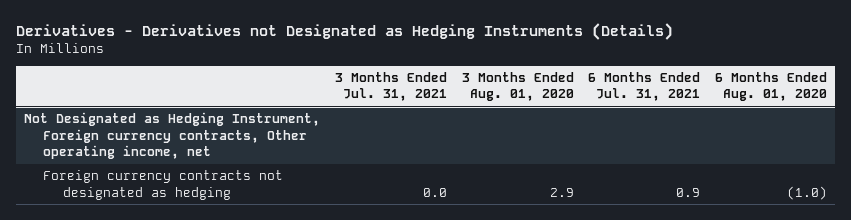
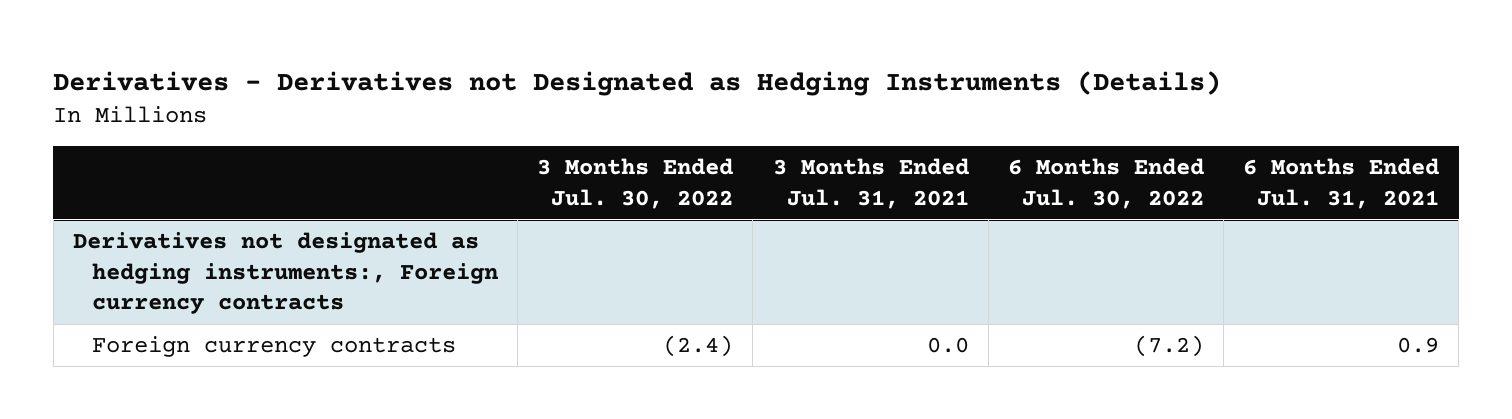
- | 3 Months Ended Jul. 31, 2021 | 3 Months Ended Aug. 01, 2020 | 6 Months Ended Jul. 31, 2021 | 6 Months Ended Aug. 01, 2020
+ | 3 Months Ended Jul. 30, 2022 | 3 Months Ended Jul. 31, 2021 | 6 Months Ended Jul. 30, 2022 | 6 Months Ended Jul. 31, 2021
- Not Designated as Hedging Instrument, Foreign currency contracts, Other operating income, net
- Foreign currency contracts not designated as hedging | 0.0 | 2.9 | 0.9 | (1.0)
+ Derivatives not designated as hedging instruments:, Foreign currency contracts
+ Foreign currency contracts | (2.4) | 0.0 | (7.2) | 0.9

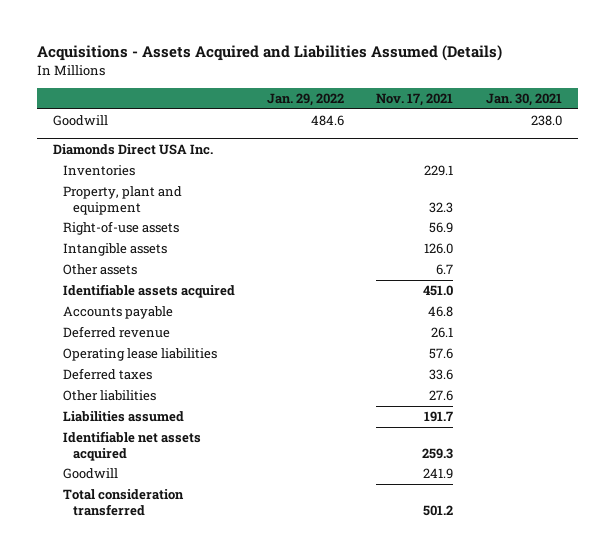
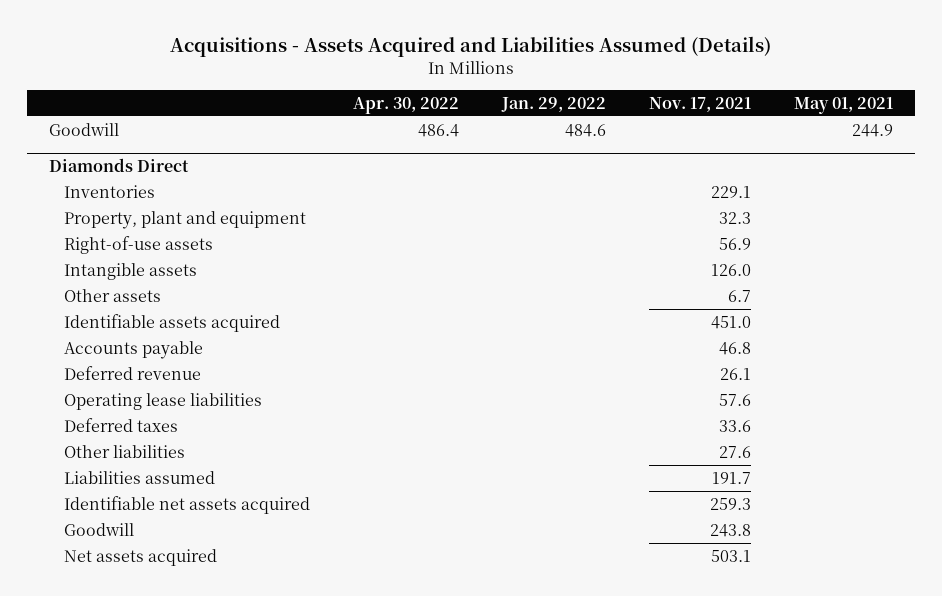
- | Jan. 29, 2022 | Nov. 17, 2021 | Jan. 30, 2021
+ | Apr. 30, 2022 | Jan. 29, 2022 | Nov. 17, 2021 | May 01, 2021
- Diamonds Direct USA Inc.
+ Diamonds Direct
- Goodwill | | 241.9 |
- Total consideration transferred | | 501.2 |
+ Goodwill | | | 243.8 |
+ Net assets acquired | | | 503.1 |

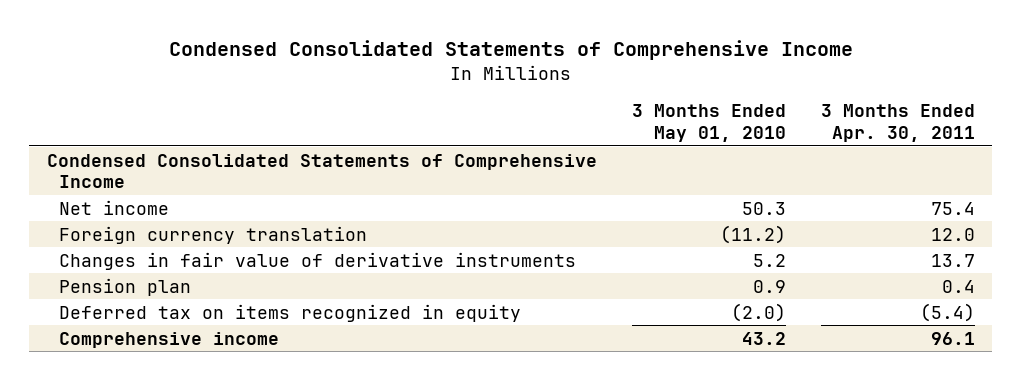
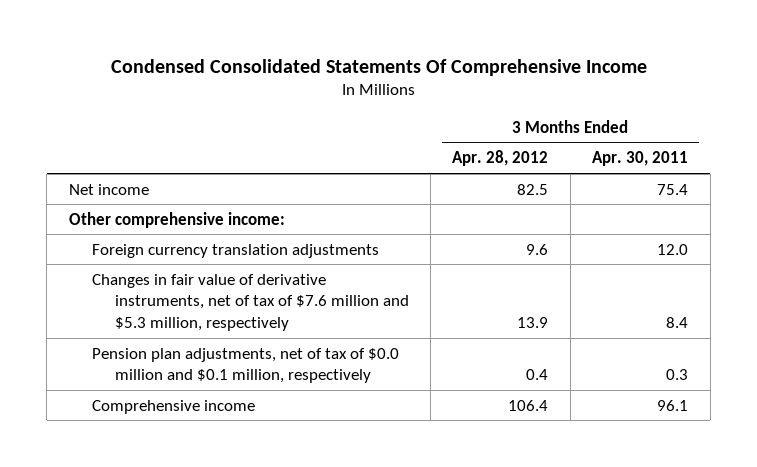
- Condensed Consolidated Statements of Comprehensive Income
+ Condensed Consolidated Statements Of Comprehensive Income
- | 3 Months Ended May 01, 2010 | 3 Months Ended Apr. 30, 2011
+ | 3 Months Ended Apr. 28, 2012 | 3 Months Ended Apr. 30, 2011
- Condensed Consolidated Statements of Comprehensive Income
- Foreign currency translation | (11.2) | 12.0
- Changes in fair value of derivative instruments | 5.2 | 13.7
- Pension plan | 0.9 | 0.4
- Deferred tax on items recognized in equity | (2.0) | (5.4)
+ Other comprehensive income:
+ Foreign currency translation adjustments | 9.6 | 12.0
+ Changes in fair value of derivative instruments, net of tax of $7.6 million and $5.3 million, respectively | 13.9 | 8.4
+ Pension plan adjustments, net of tax of $0.0 million and $0.1 million, respectively | 0.4 | 0.3

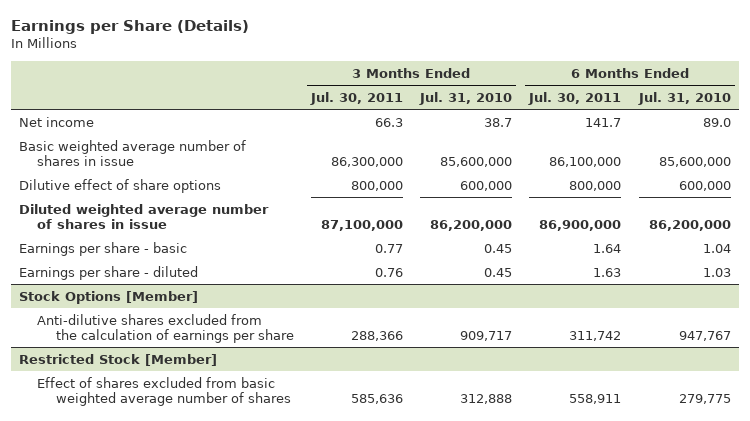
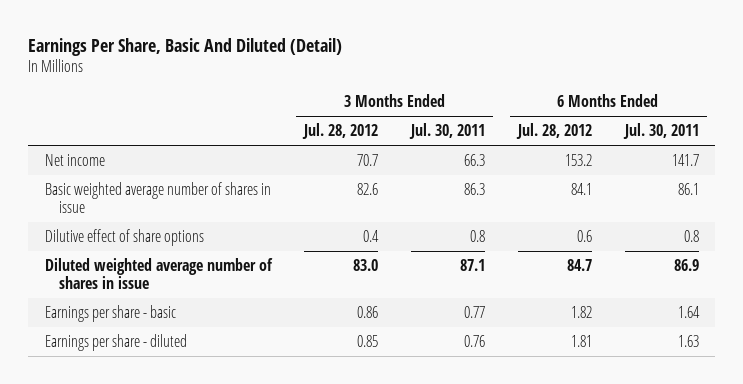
- Earnings per Share (Details)
+ Earnings Per Share, Basic And Diluted (Detail)
- | 3 Months Ended Jul. 30, 2011 | 3 Months Ended Jul. 31, 2010 | 6 Months Ended Jul. 30, 2011 | 6 Months Ended Jul. 31, 2010
+ | 3 Months Ended Jul. 28, 2012 | 3 Months Ended Jul. 30, 2011 | 6 Months Ended Jul. 28, 2012 | 6 Months Ended Jul. 30, 2011
- Basic weighted average number of shares in issue | 86,300,000 | 85,600,000 | 86,100,000 | 85,600,000
- Dilutive effect of share options | 800,000 | 600,000 | 800,000 | 600,000
- Diluted weighted average number of shares in issue | 87,100,000 | 86,200,000 | 86,900,000 | 86,200,000
+ Basic weighted average number of shares in issue | 82.6 | 86.3 | 84.1 | 86.1
+ Dilutive effect of share options | 0.4 | 0.8 | 0.6 | 0.8
+ Diluted weighted average number of shares in issue | 83.0 | 87.1 | 84.7 | 86.9
- Stock Options [Member]
- Anti-dilutive shares excluded from the calculation of earnings per share | 288,366 | 909,717 | 311,742 | 947,767
- Restricted Stock [Member]
- Effect of shares excluded from basic weighted average number of shares | 585,636 | 312,888 | 558,911 | 279,775

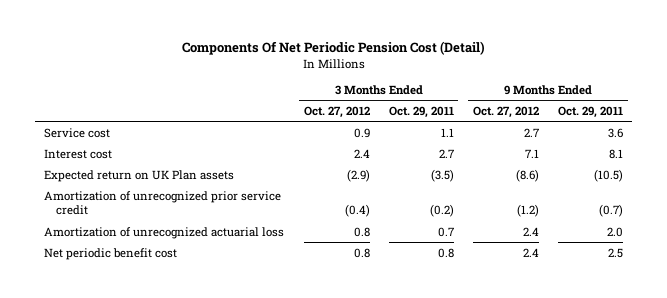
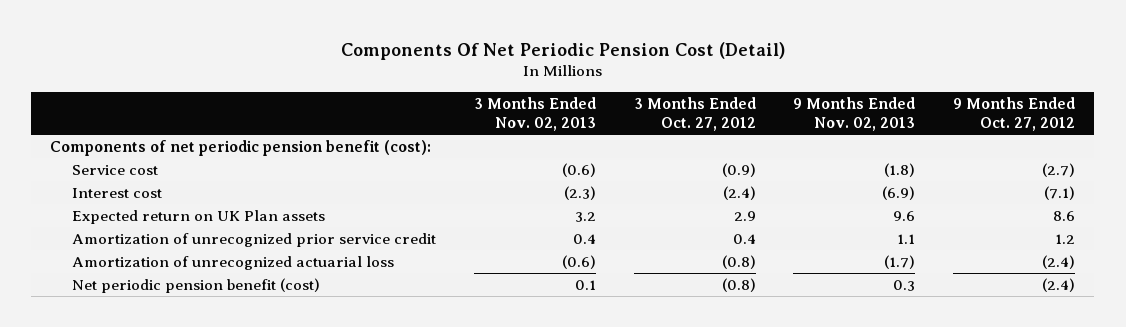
- | 3 Months Ended Oct. 27, 2012 | 3 Months Ended Oct. 29, 2011 | 9 Months Ended Oct. 27, 2012 | 9 Months Ended Oct. 29, 2011
+ | 3 Months Ended Nov. 02, 2013 | 3 Months Ended Oct. 27, 2012 | 9 Months Ended Nov. 02, 2013 | 9 Months Ended Oct. 27, 2012
- Service cost | 0.9 | 1.1 | 2.7 | 3.6
- Interest cost | 2.4 | 2.7 | 7.1 | 8.1
- Expected return on UK Plan assets | (2.9) | (3.5) | (8.6) | (10.5)
- Amortization of unrecognized prior service credit | (0.4) | (0.2) | (1.2) | (0.7)
- Amortization of unrecognized actuarial loss | 0.8 | 0.7 | 2.4 | 2.0
- Net periodic benefit cost | 0.8 | 0.8 | 2.4 | 2.5
+ Components of net periodic pension benefit (cost):
+ Service cost | (0.6) | (0.9) | (1.8) | (2.7)
+ Interest cost | (2.3) | (2.4) | (6.9) | (7.1)
+ Expected return on UK Plan assets | 3.2 | 2.9 | 9.6 | 8.6
+ Amortization of unrecognized prior service credit | 0.4 | 0.4 | 1.1 | 1.2
+ Amortization of unrecognized actuarial loss | (0.6) | (0.8) | (1.7) | (2.4)
+ Net periodic pension benefit (cost) | 0.1 | (0.8) | 0.3 | (2.4)

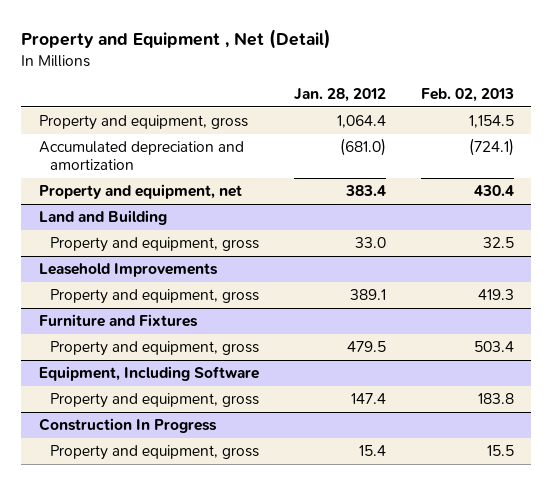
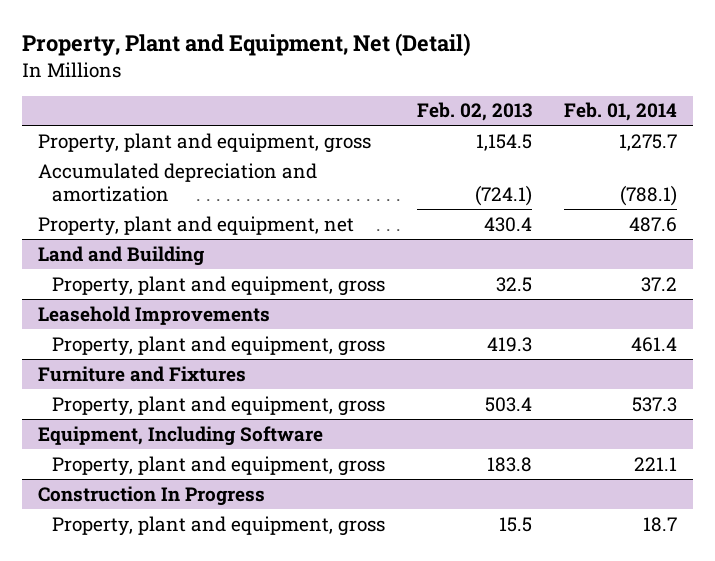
- Property and Equipment , Net (Detail)
+ Property, Plant and Equipment, Net (Detail)
- | Jan. 28, 2012 | Feb. 02, 2013
+ | Feb. 02, 2013 | Feb. 01, 2014
- Property and equipment, gross | 1,064.4 | 1,154.5
+ Property, plant and equipment, gross | 1,154.5 | 1,275.7
- Property and equipment, net | 383.4 | 430.4
+ Property, plant and equipment, net | 430.4 | 487.6
@ Land and Building
- Property and equipment, gross | 33.0 | 32.5
+ Property, plant and equipment, gross | 32.5 | 37.2
@ Leasehold Improvements
- Property and equipment, gross | 389.1 | 419.3
+ Property, plant and equipment, gross | 419.3 | 461.4
@ Furniture and Fixtures
- Property and equipment, gross | 479.5 | 503.4
+ Property, plant and equipment, gross | 503.4 | 537.3
@ Equipment, Including Software
- Property and equipment, gross | 147.4 | 183.8
+ Property, plant and equipment, gross | 183.8 | 221.1
@ Construction In Progress
- Property and equipment, gross | 15.4 | 15.5
+ Property, plant and equipment, gross | 15.5 | 18.7

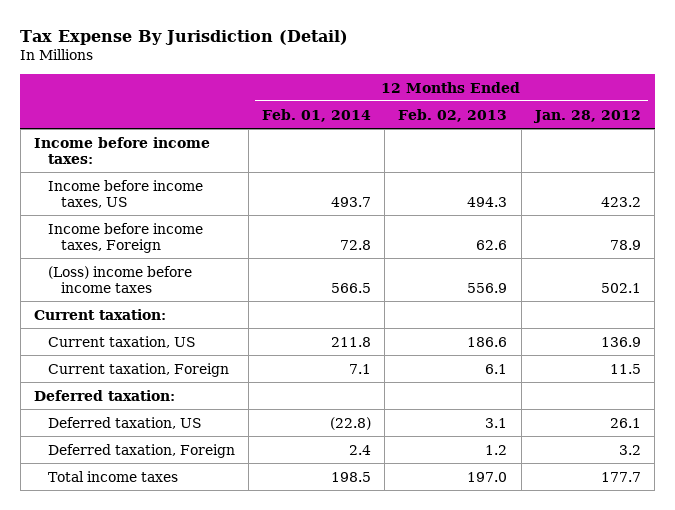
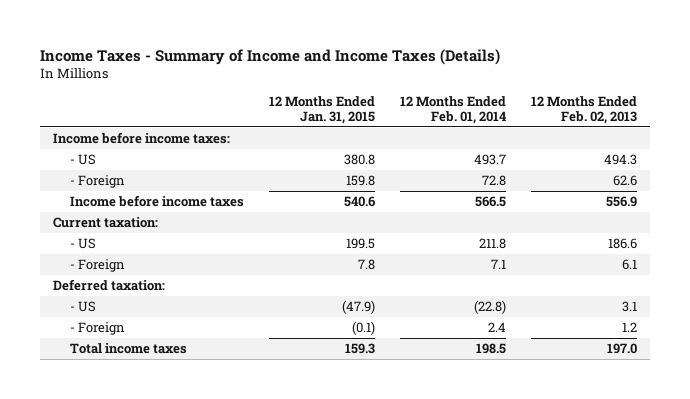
- Tax Expense By Jurisdiction (Detail)
+ Income Taxes - Summary of Income and Income Taxes (Details)
- | 12 Months Ended Feb. 01, 2014 | 12 Months Ended Feb. 02, 2013 | 12 Months Ended Jan. 28, 2012
+ | 12 Months Ended Jan. 31, 2015 | 12 Months Ended Feb. 01, 2014 | 12 Months Ended Feb. 02, 2013
- Income before income taxes, US | 493.7 | 494.3 | 423.2
- Income before income taxes, Foreign | 72.8 | 62.6 | 78.9
- (Loss) income before income taxes | 566.5 | 556.9 | 502.1
+ - US | 380.8 | 493.7 | 494.3
+ - Foreign | 159.8 | 72.8 | 62.6
+ Income before income taxes | 540.6 | 566.5 | 556.9
- Current taxation, US | 211.8 | 186.6 | 136.9
- Current taxation, Foreign | 7.1 | 6.1 | 11.5
+ - US | 199.5 | 211.8 | 186.6
+ - Foreign | 7.8 | 7.1 | 6.1
- Deferred taxation, US | (22.8) | 3.1 | 26.1
- Deferred taxation, Foreign | 2.4 | 1.2 | 3.2
+ - US | (47.9) | (22.8) | 3.1
+ - Foreign | (0.1) | 2.4 | 1.2

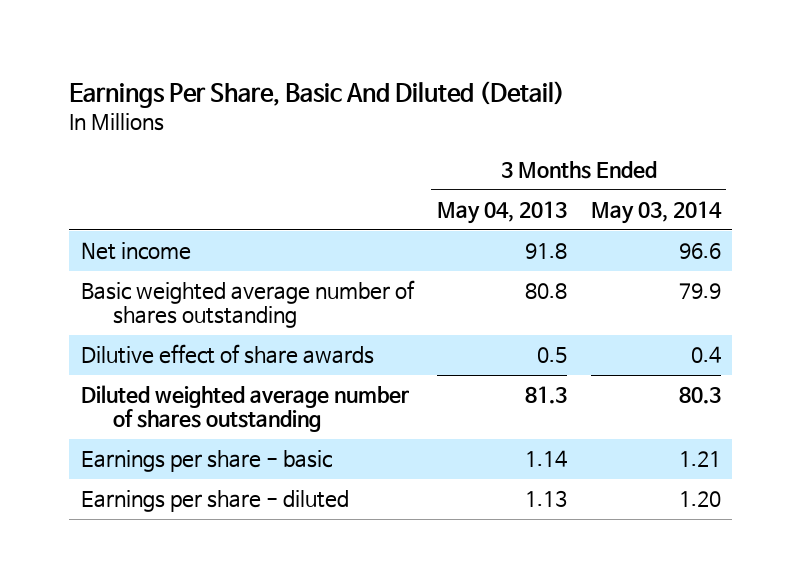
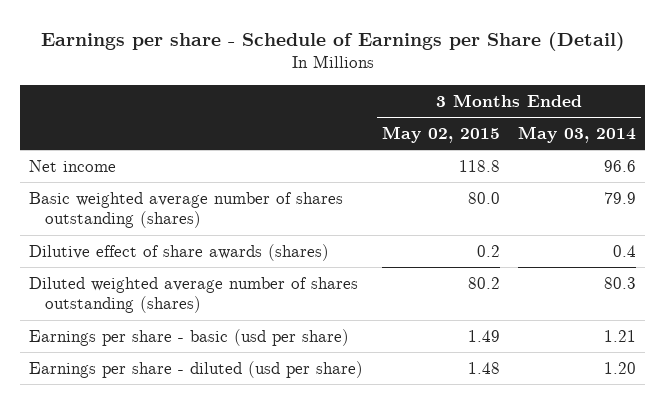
- Earnings Per Share, Basic And Diluted (Detail)
+ Earnings per share - Schedule of Earnings per Share (Detail)
- | 3 Months Ended May 04, 2013 | 3 Months Ended May 03, 2014
+ | 3 Months Ended May 02, 2015 | 3 Months Ended May 03, 2014
- Basic weighted average number of shares outstanding | 80.8 | 79.9
- Dilutive effect of share awards | 0.5 | 0.4
- Diluted weighted average number of shares outstanding | 81.3 | 80.3
- Earnings per share - basic | 1.14 | 1.21
- Earnings per share - diluted | 1.13 | 1.20
+ Basic weighted average number of shares outstanding (shares) | 80.0 | 79.9
+ Dilutive effect of share awards (shares) | 0.2 | 0.4
+ Diluted weighted average number of shares outstanding (shares) | 80.2 | 80.3
+ Earnings per share - basic (usd per share) | 1.49 | 1.21
+ Earnings per share - diluted (usd per share) | 1.48 | 1.20

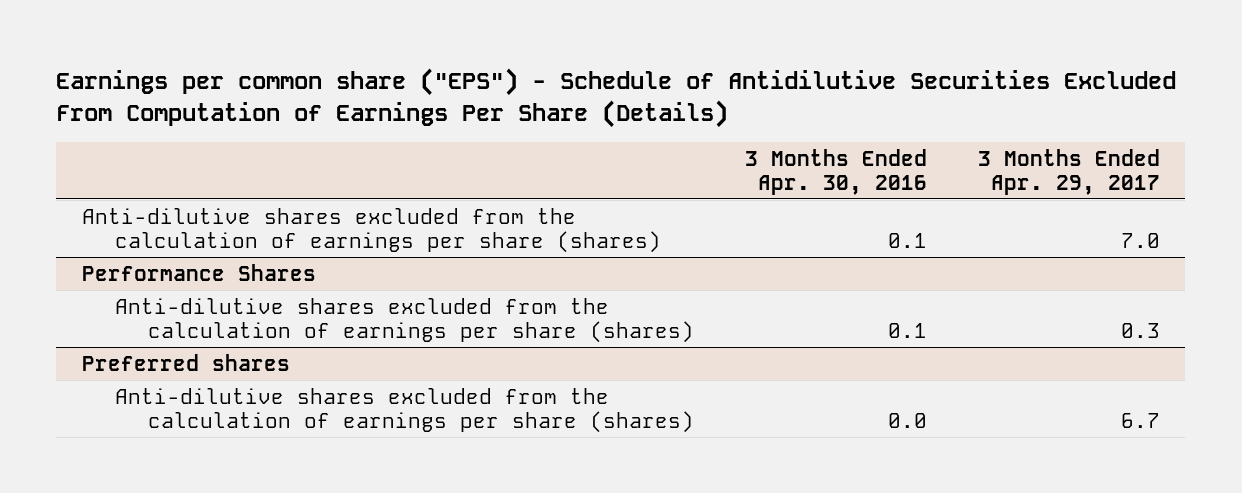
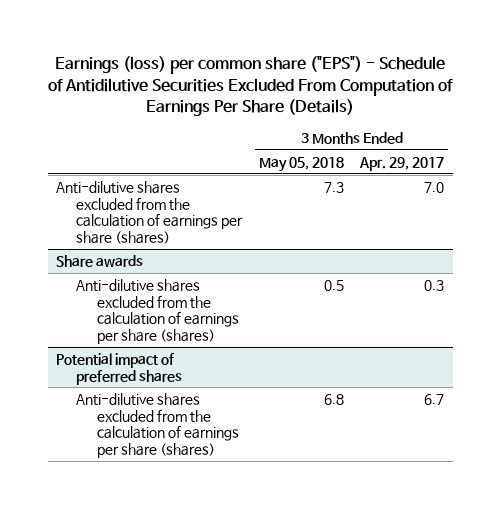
- Earnings per common share ("EPS") - Schedule of Antidilutive Securities Excluded From Computation of Earnings Per Share (Details)
+ Earnings (loss) per common share ("EPS") - Schedule of Antidilutive Securities Excluded From Computation of Earnings Per Share (Details)
- | 3 Months Ended Apr. 30, 2016 | 3 Months Ended Apr. 29, 2017
+ | 3 Months Ended May 05, 2018 | 3 Months Ended Apr. 29, 2017
- Performance Shares
+ Share awards
- Preferred shares
+ Potential impact of preferred shares

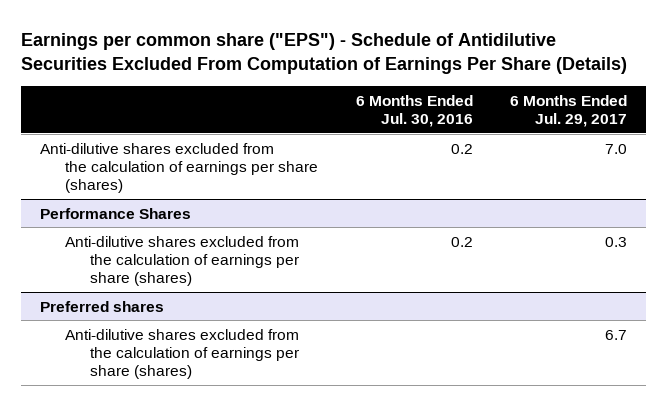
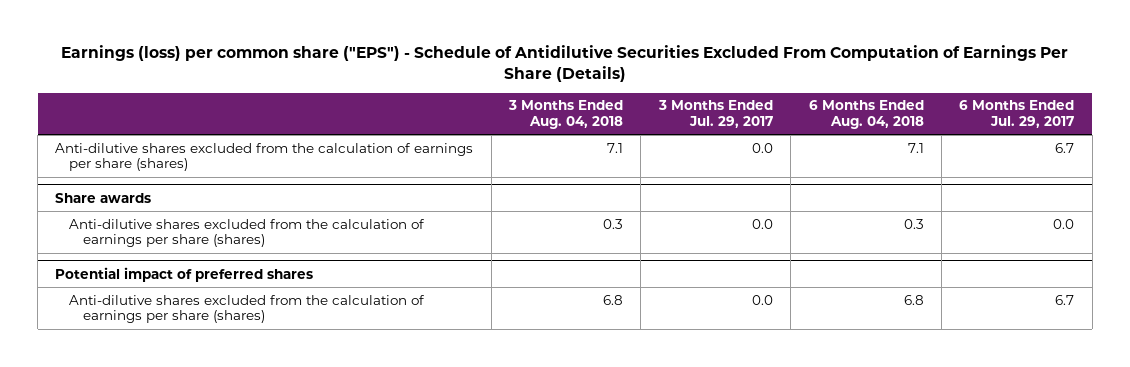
- Earnings per common share ("EPS") - Schedule of Antidilutive Securities Excluded From Computation of Earnings Per Share (Details)
+ Earnings (loss) per common share ("EPS") - Schedule of Antidilutive Securities Excluded From Computation of Earnings Per Share (Details)
- | 6 Months Ended Jul. 30, 2016 | 6 Months Ended Jul. 29, 2017
+ | 3 Months Ended Aug. 04, 2018 | 3 Months Ended Jul. 29, 2017 | 6 Months Ended Aug. 04, 2018 | 6 Months Ended Jul. 29, 2017
- Anti-dilutive shares excluded from the calculation of earnings per share (shares) | 0.2 | 7.0
- Performance Shares
- Anti-dilutive shares excluded from the calculation of earnings per share (shares) | 0.2 | 0.3
- Preferred shares
+ Share awards
+ Anti-dilutive shares excluded from the calculation of earnings per share (shares) | 0.3 | 0.0 | 0.3 | 0.0
+ Potential impact of preferred shares
+ Anti-dilutive shares excluded from the calculation of earnings per share (shares) | 6.8 | 0.0 | 6.8 | 6.7

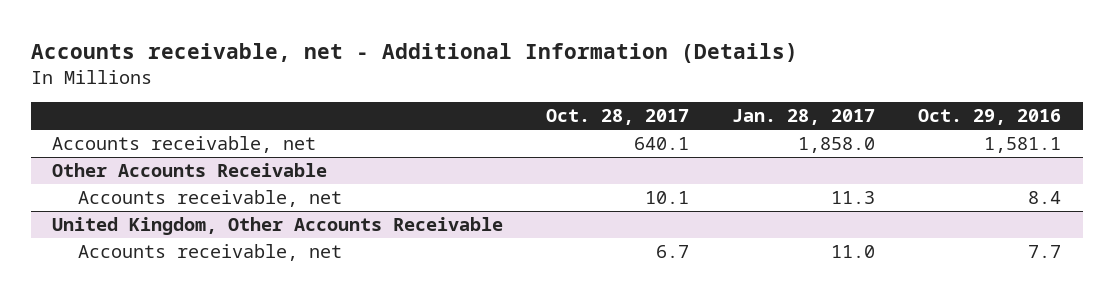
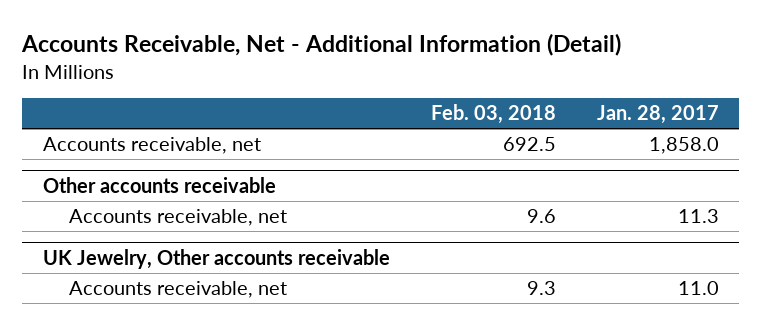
- Accounts receivable, net - Additional Information (Details)
+ Accounts Receivable, Net - Additional Information (Detail)
- | Oct. 28, 2017 | Jan. 28, 2017 | Oct. 29, 2016
+ | Feb. 03, 2018 | Jan. 28, 2017
- Other Accounts Receivable
+ Other accounts receivable
- United Kingdom, Other Accounts Receivable
+ UK Jewelry, Other accounts receivable

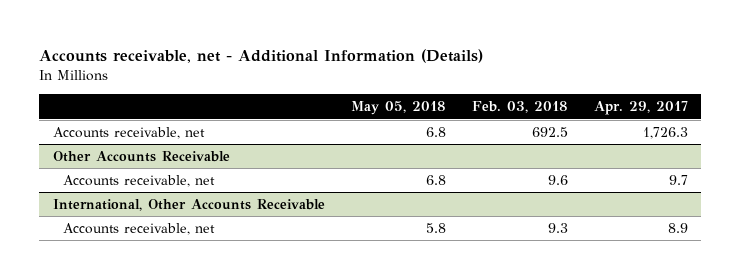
- Accounts Receivable, Net - Additional Information (Detail)
+ Accounts receivable, net - Additional Information (Details)
- | Feb. 03, 2018 | Jan. 28, 2017
+ | May 05, 2018 | Feb. 03, 2018 | Apr. 29, 2017
- Other accounts receivable
+ Other Accounts Receivable
- UK Jewelry, Other accounts receivable
+ International, Other Accounts Receivable

